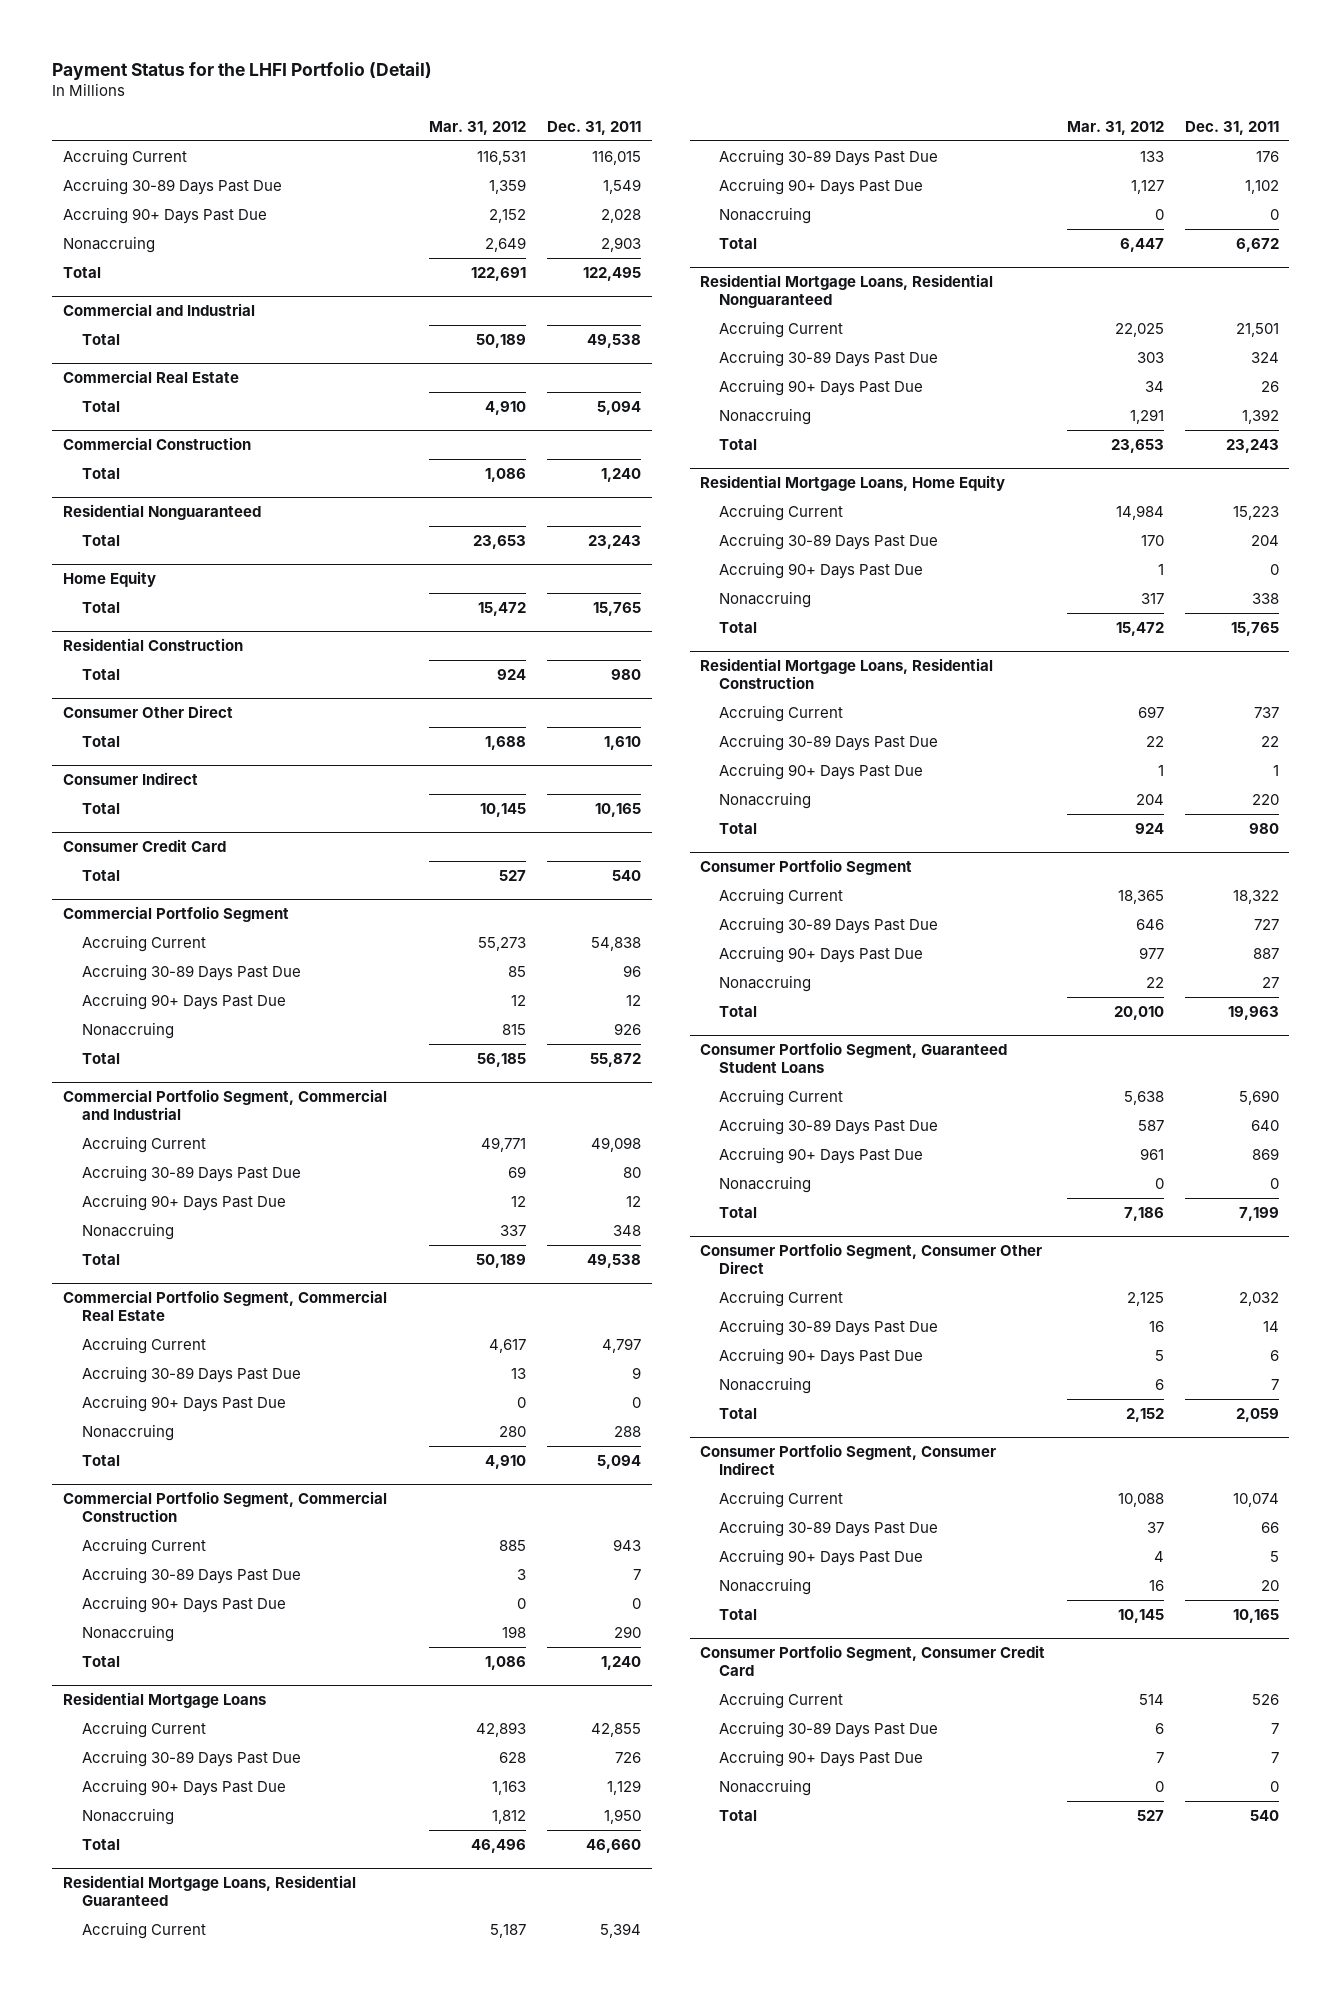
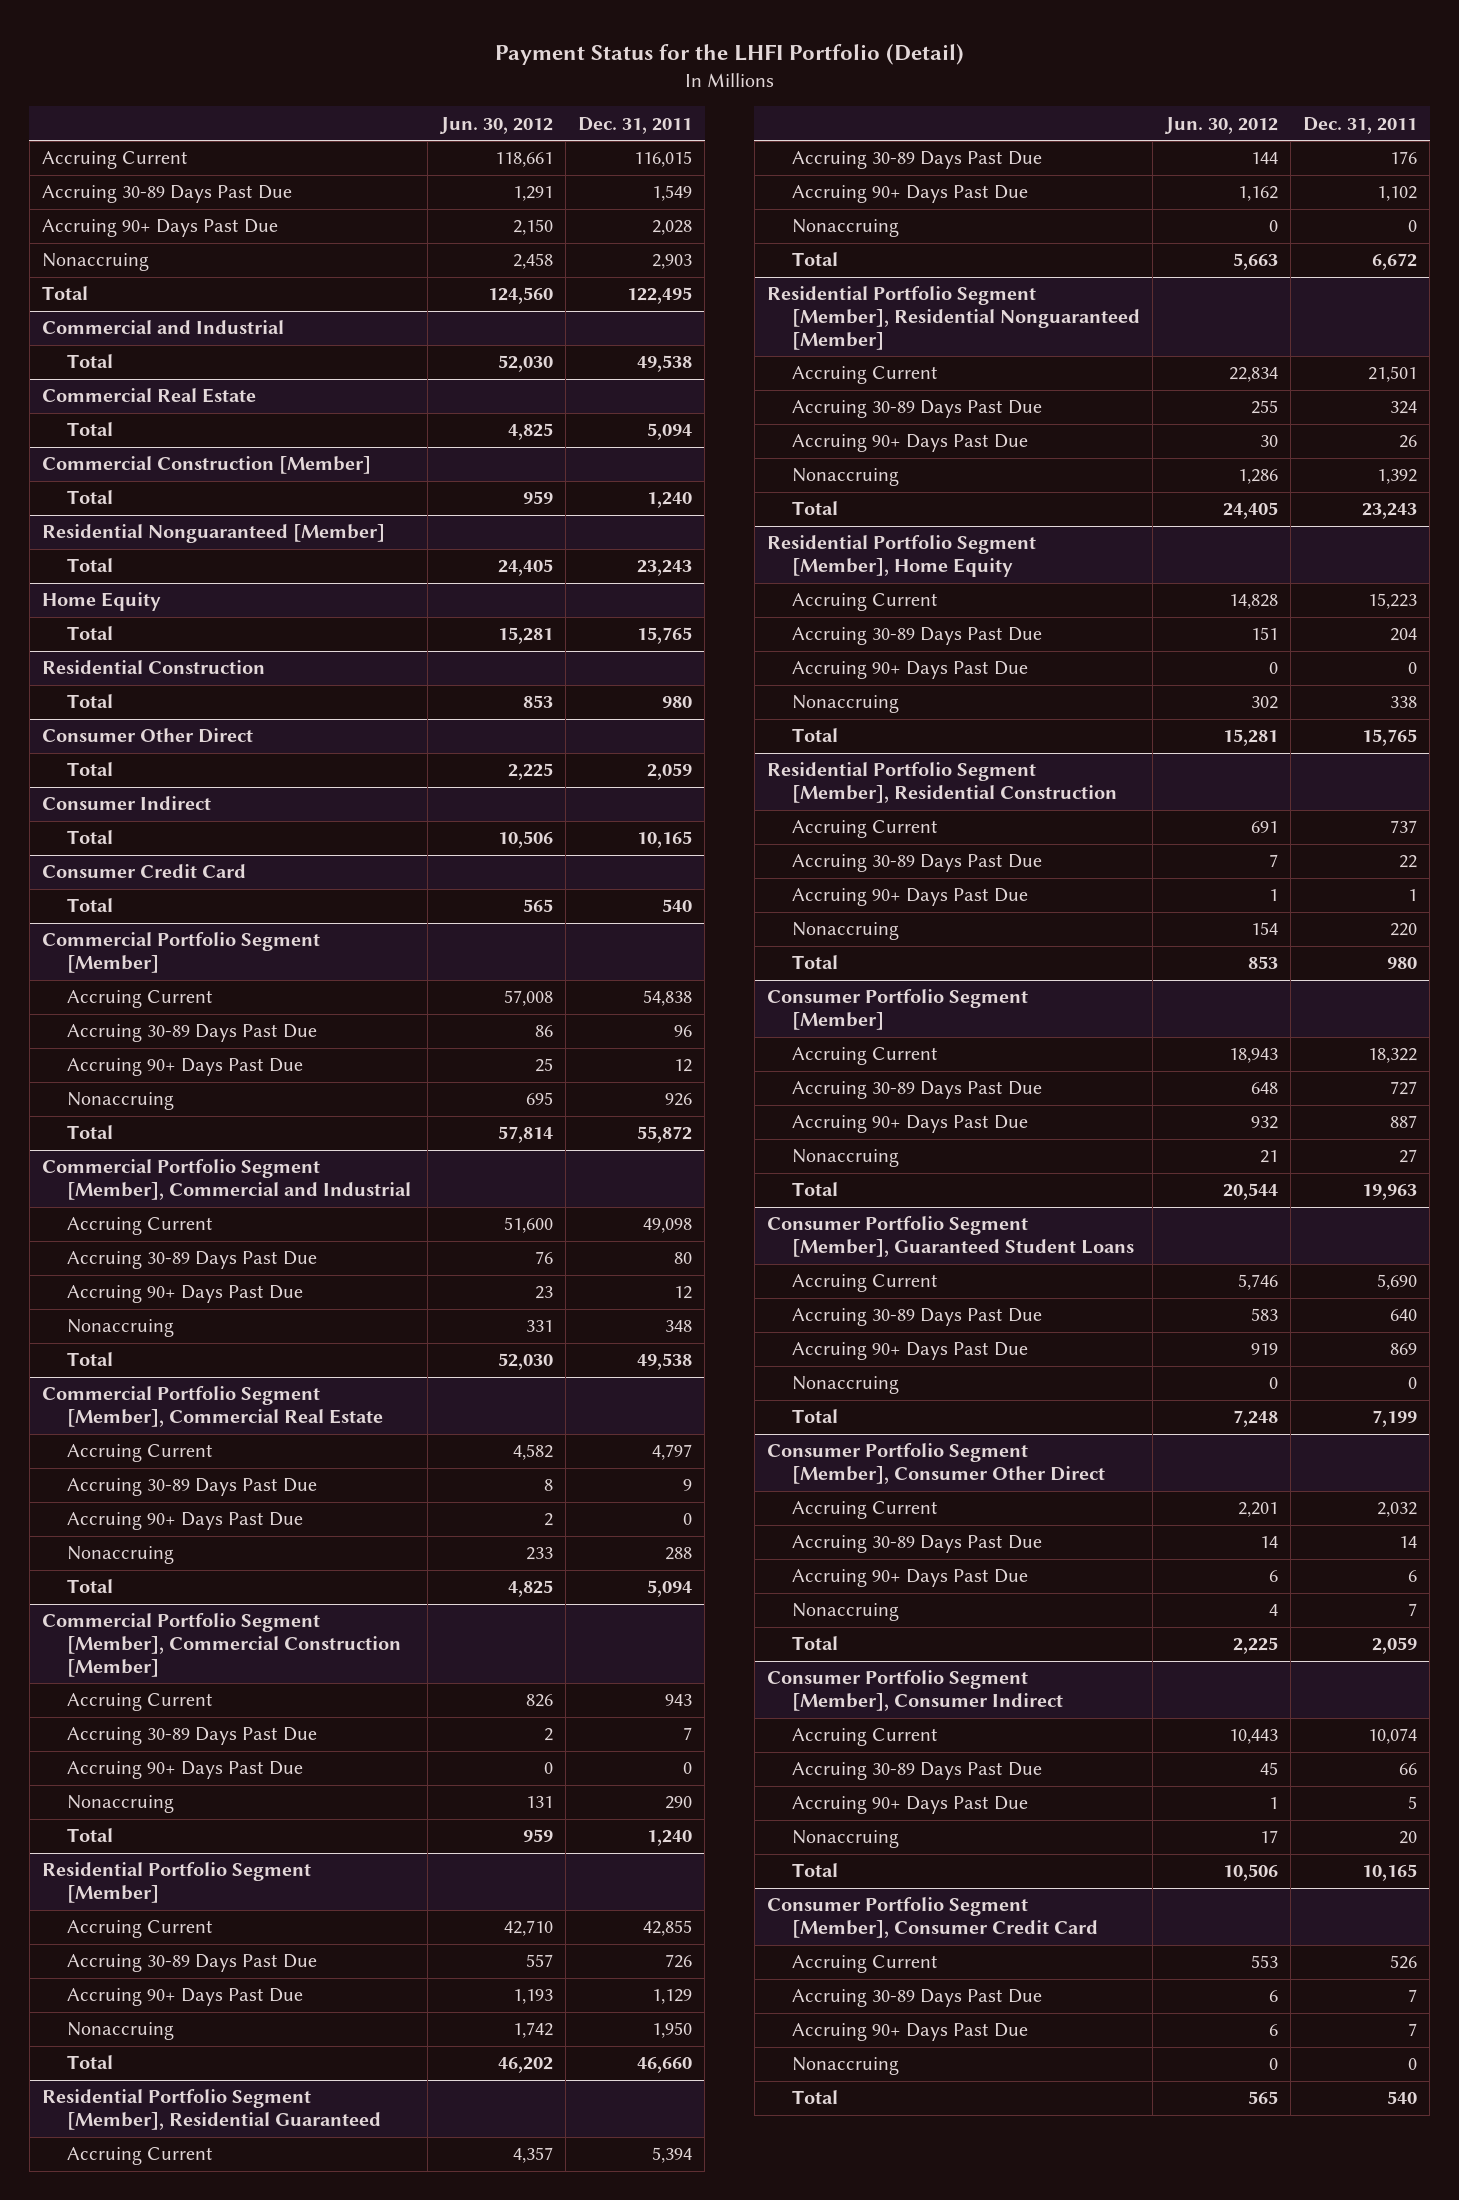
- | Mar. 31, 2012 | Dec. 31, 2011
+ | Jun. 30, 2012 | Dec. 31, 2011
- Commercial Construction
+ Commercial Construction [Member]
- Residential Nonguaranteed
+ Residential Nonguaranteed [Member]
@ Consumer Other Direct
- Total | 1,688 | 1,610
+ Total | 2,225 | 2,059
- Commercial Portfolio Segment
+ Commercial Portfolio Segment [Member]
- Commercial Portfolio Segment, Commercial and Industrial
+ Commercial Portfolio Segment [Member], Commercial and Industrial
- Commercial Portfolio Segment, Commercial Real Estate
+ Commercial Portfolio Segment [Member], Commercial Real Estate
- Commercial Portfolio Segment, Commercial Construction
+ Commercial Portfolio Segment [Member], Commercial Construction [Member]
- Residential Mortgage Loans
+ Residential Portfolio Segment [Member]
- Residential Mortgage Loans, Residential Guaranteed
+ Residential Portfolio Segment [Member], Residential Guaranteed
- Residential Mortgage Loans, Residential Nonguaranteed
+ Residential Portfolio Segment [Member], Residential Nonguaranteed [Member]
- Residential Mortgage Loans, Home Equity
+ Residential Portfolio Segment [Member], Home Equity
- Residential Mortgage Loans, Residential Construction
+ Residential Portfolio Segment [Member], Residential Construction
- Consumer Portfolio Segment
+ Consumer Portfolio Segment [Member]
- Consumer Portfolio Segment, Guaranteed Student Loans
+ Consumer Portfolio Segment [Member], Guaranteed Student Loans
- Consumer Portfolio Segment, Consumer Other Direct
+ Consumer Portfolio Segment [Member], Consumer Other Direct
- Consumer Portfolio Segment, Consumer Indirect
+ Consumer Portfolio Segment [Member], Consumer Indirect
- Consumer Portfolio Segment, Consumer Credit Card
+ Consumer Portfolio Segment [Member], Consumer Credit Card

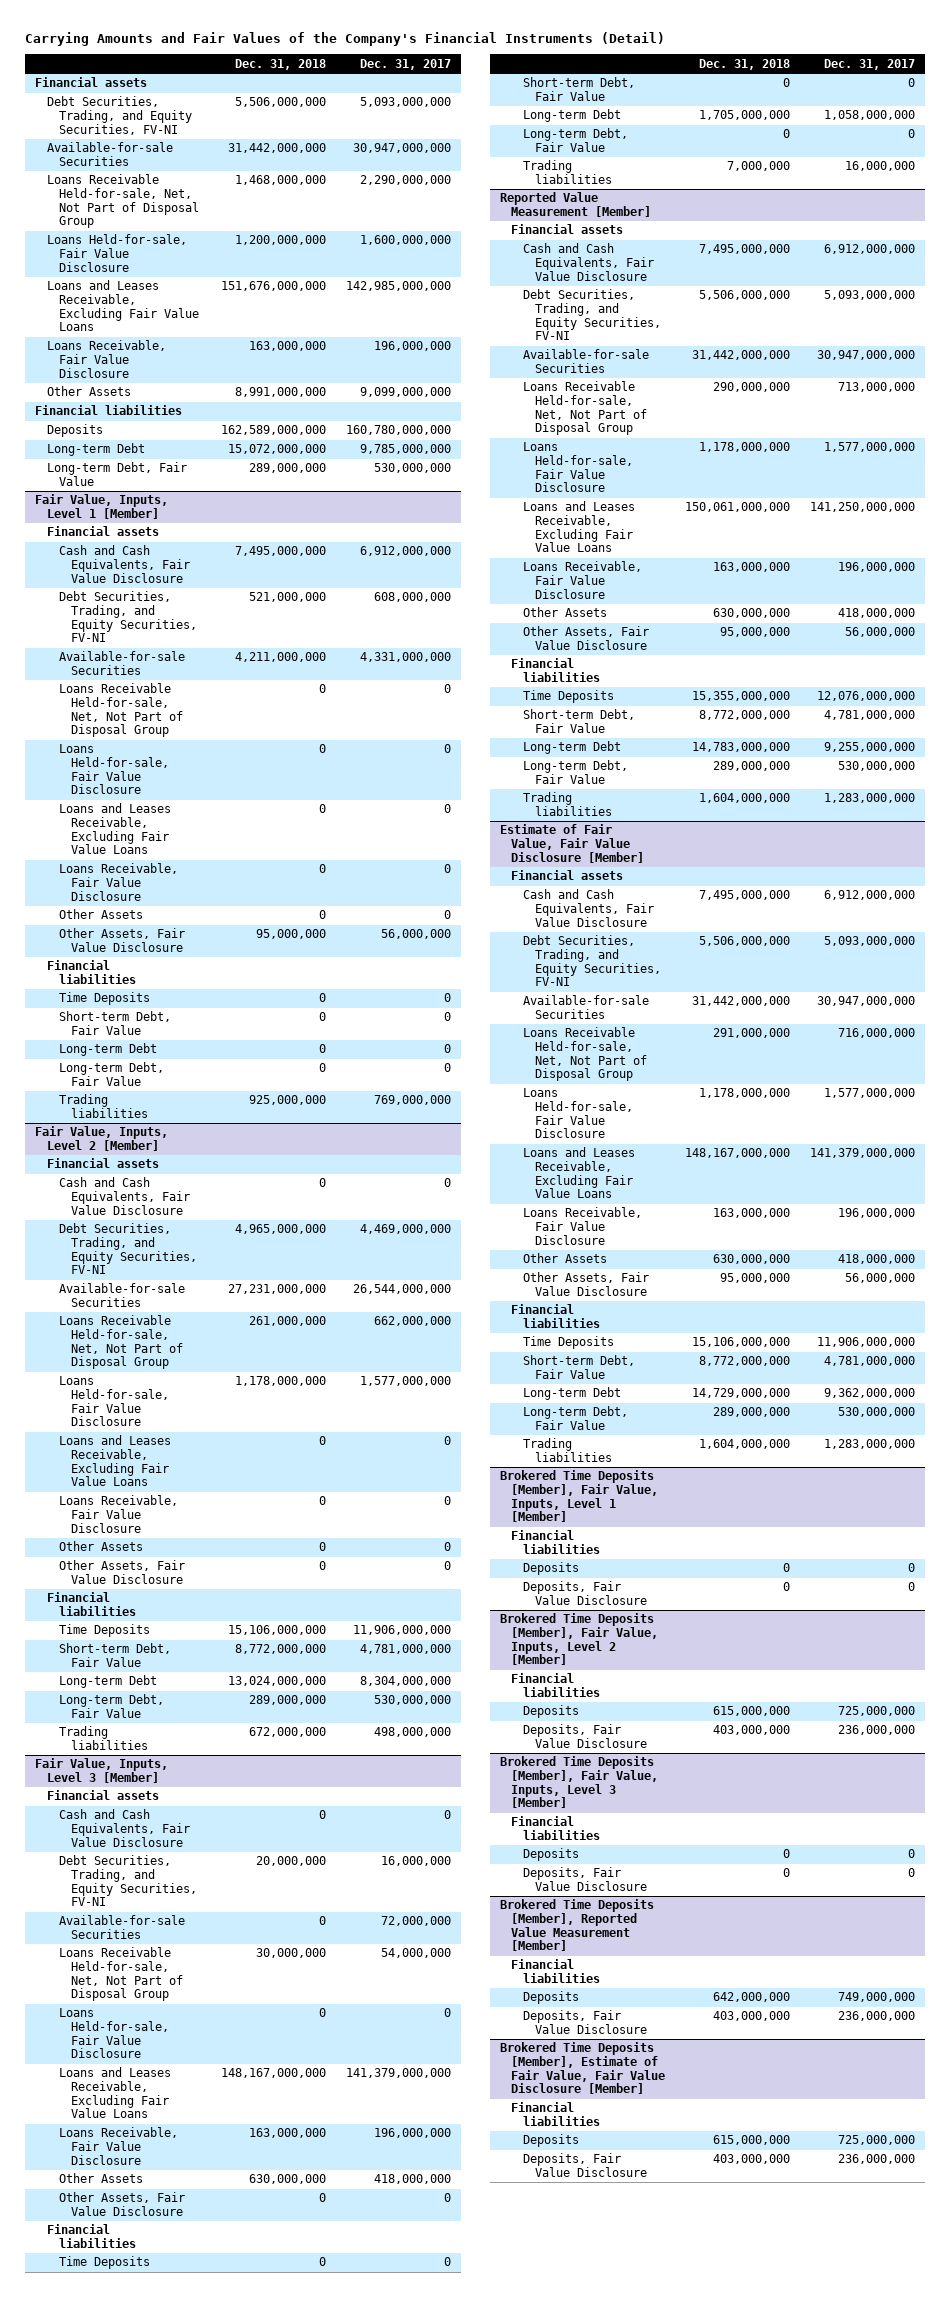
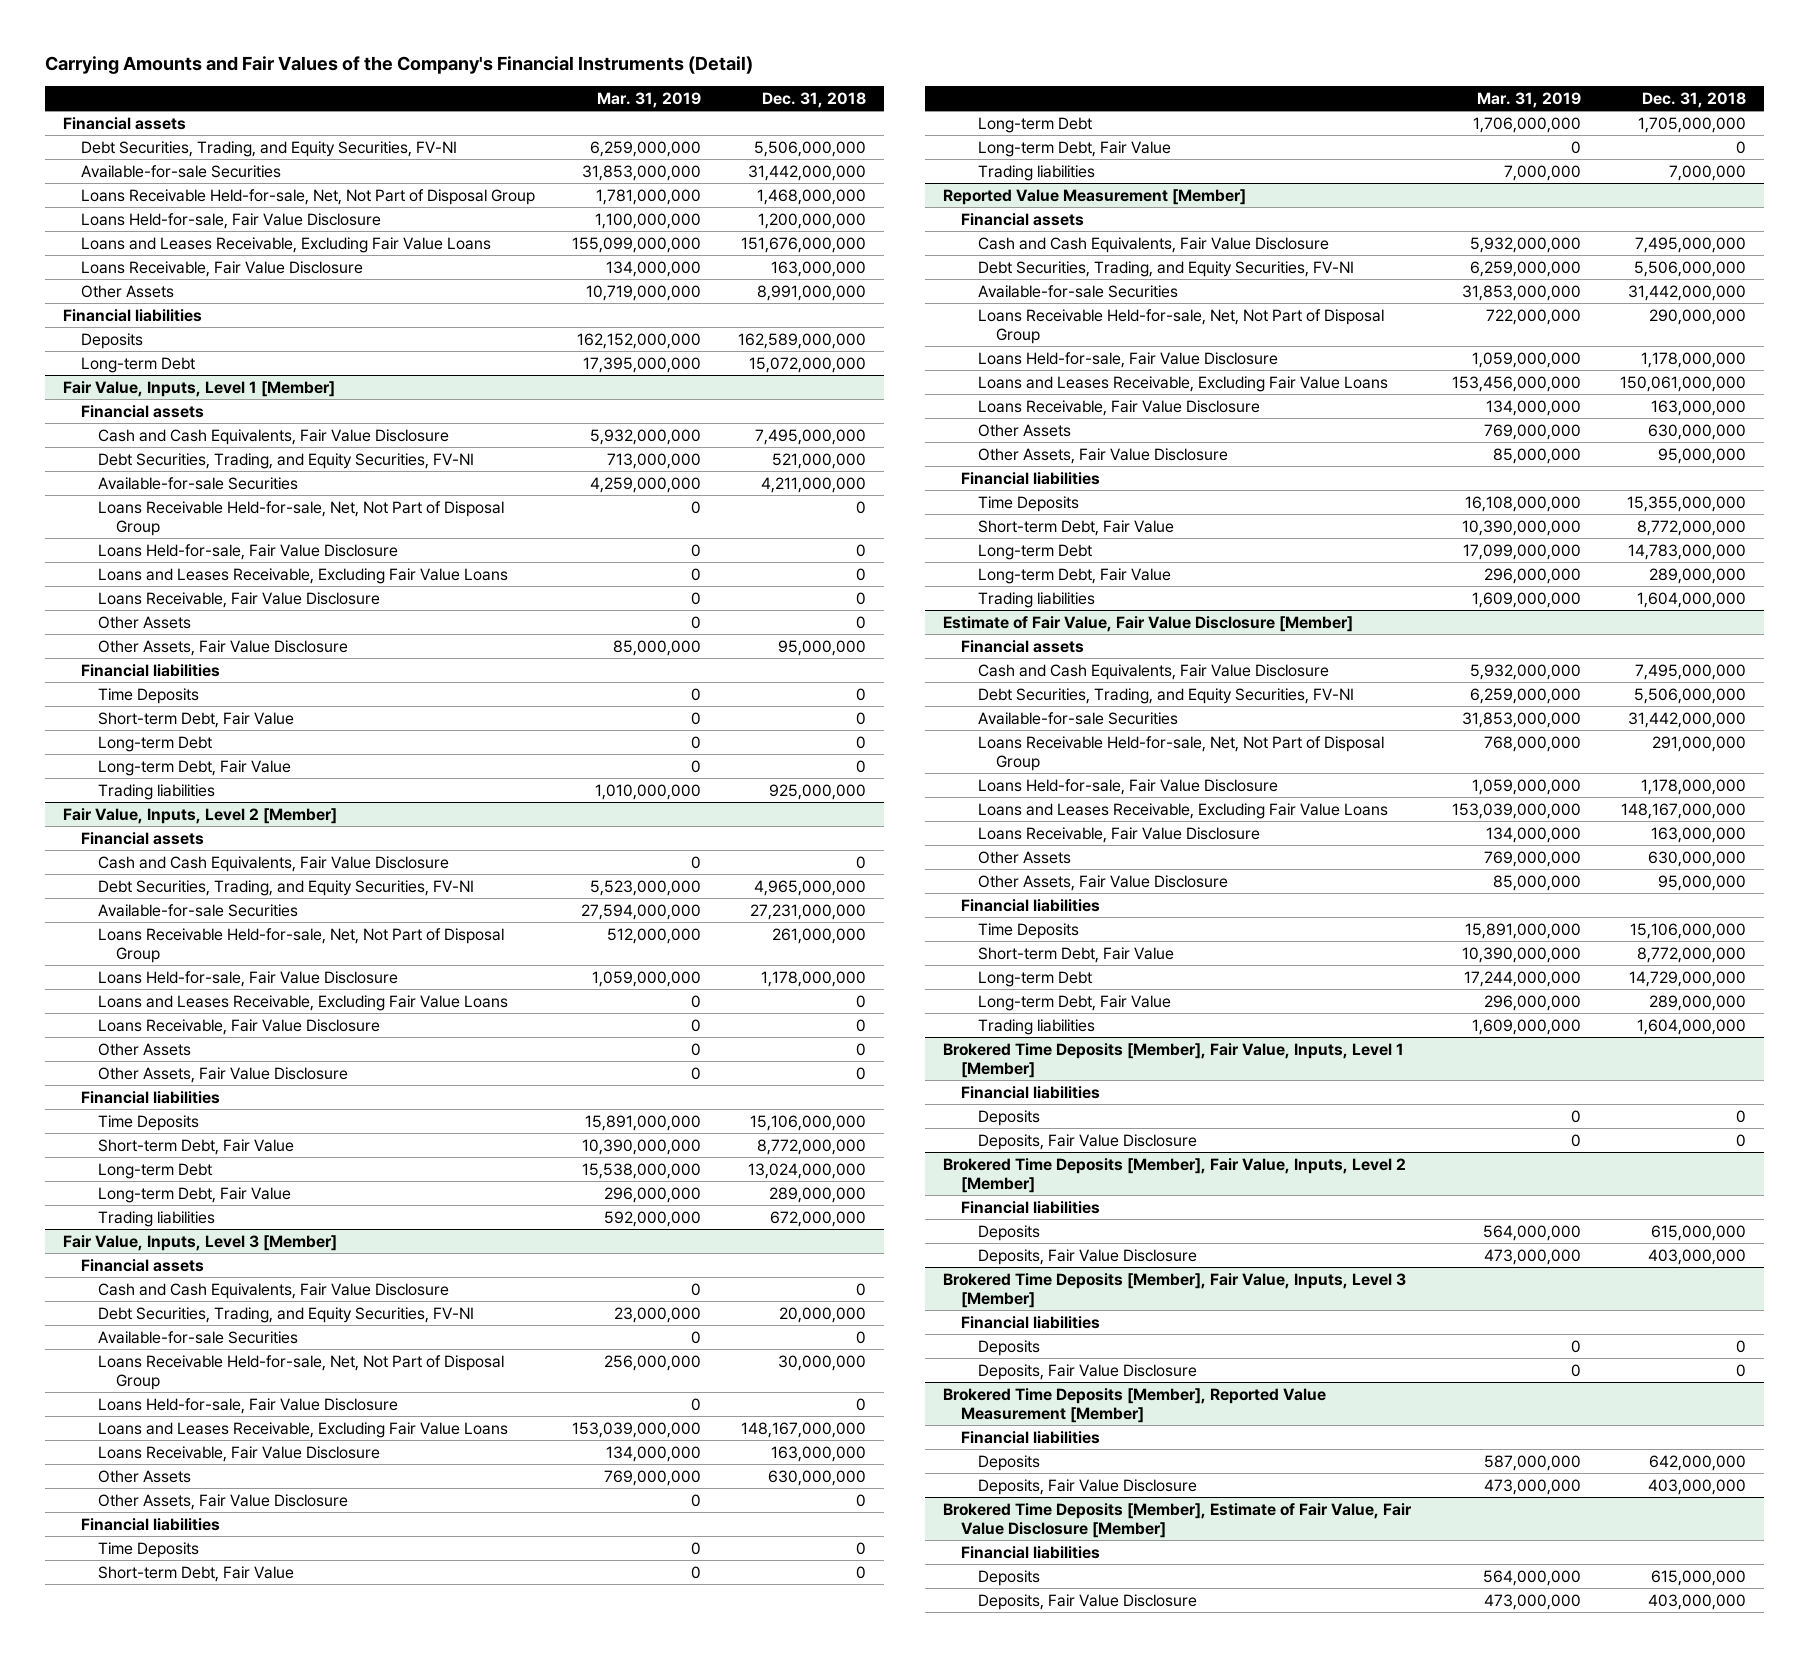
- | Dec. 31, 2018 | Dec. 31, 2017
+ | Mar. 31, 2019 | Dec. 31, 2018
- Long-term Debt, Fair Value | 289,000,000 | 530,000,000

